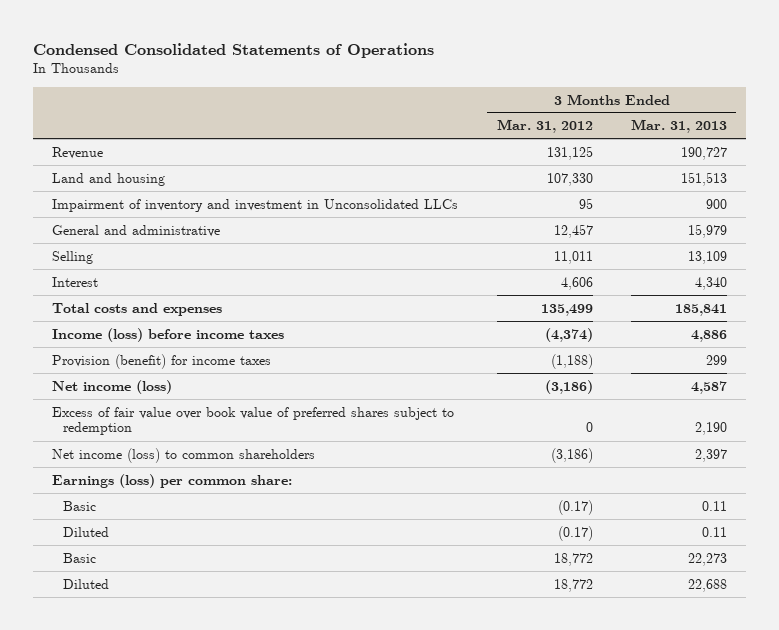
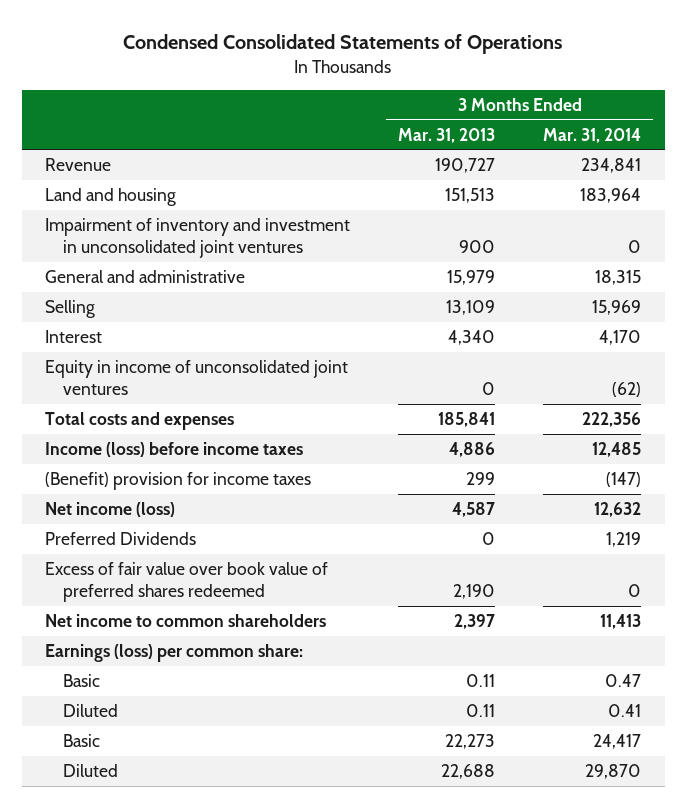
- | 3 Months Ended Mar. 31, 2012 | 3 Months Ended Mar. 31, 2013
+ | 3 Months Ended Mar. 31, 2013 | 3 Months Ended Mar. 31, 2014
- Impairment of inventory and investment in Unconsolidated LLCs | 95 | 900
+ Impairment of inventory and investment in unconsolidated joint ventures | 900 | 0
+ Equity in income of unconsolidated joint ventures | 0 | (62)
- Provision (benefit) for income taxes | (1,188) | 299
+ (Benefit) provision for income taxes | 299 | (147)
- Excess of fair value over book value of preferred shares subject to redemption | 0 | 2,190
- Net income (loss) to common shareholders | (3,186) | 2,397
+ Preferred Dividends | 0 | 1,219
+ Excess of fair value over book value of preferred shares redeemed | 2,190 | 0
+ Net income to common shareholders | 2,397 | 11,413

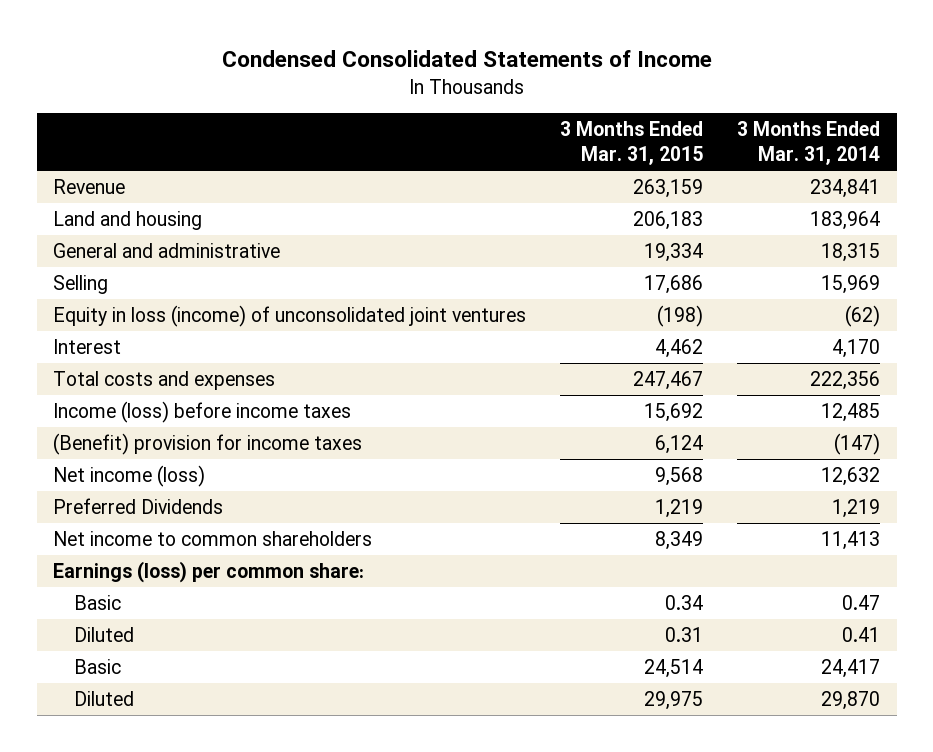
- Condensed Consolidated Statements of Operations
+ Condensed Consolidated Statements of Income
- | 3 Months Ended Mar. 31, 2013 | 3 Months Ended Mar. 31, 2014
+ | 3 Months Ended Mar. 31, 2015 | 3 Months Ended Mar. 31, 2014
- Impairment of inventory and investment in unconsolidated joint ventures | 900 | 0
+ Equity in loss (income) of unconsolidated joint ventures | (198) | (62)
- Equity in income of unconsolidated joint ventures | 0 | (62)
- Excess of fair value over book value of preferred shares redeemed | 2,190 | 0

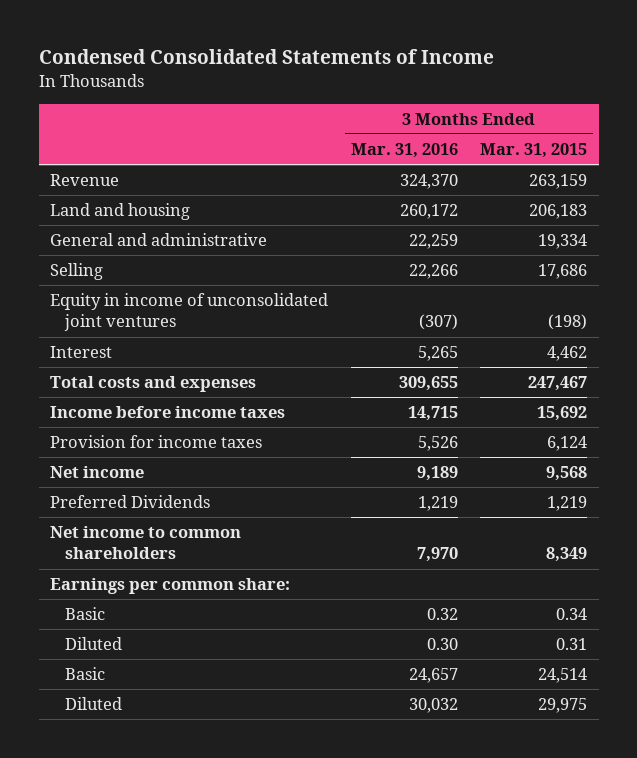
- | 3 Months Ended Mar. 31, 2015 | 3 Months Ended Mar. 31, 2014
+ | 3 Months Ended Mar. 31, 2016 | 3 Months Ended Mar. 31, 2015
- Equity in loss (income) of unconsolidated joint ventures | (198) | (62)
+ Equity in income of unconsolidated joint ventures | (307) | (198)
- Income (loss) before income taxes | 15,692 | 12,485
- (Benefit) provision for income taxes | 6,124 | (147)
- Net income (loss) | 9,568 | 12,632
+ Income before income taxes | 14,715 | 15,692
+ Provision for income taxes | 5,526 | 6,124
+ Net income | 9,189 | 9,568
- Earnings (loss) per common share:
+ Earnings per common share:

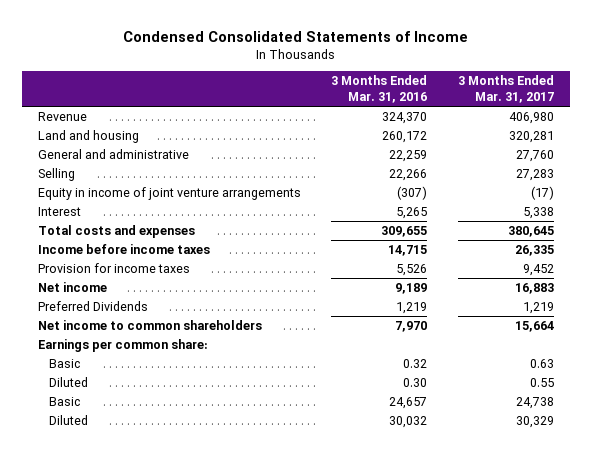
- | 3 Months Ended Mar. 31, 2016 | 3 Months Ended Mar. 31, 2015
+ | 3 Months Ended Mar. 31, 2016 | 3 Months Ended Mar. 31, 2017
- Equity in income of unconsolidated joint ventures | (307) | (198)
+ Equity in income of joint venture arrangements | (307) | (17)

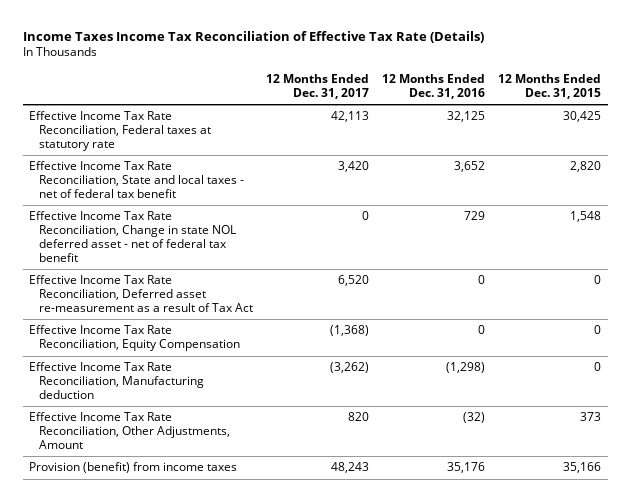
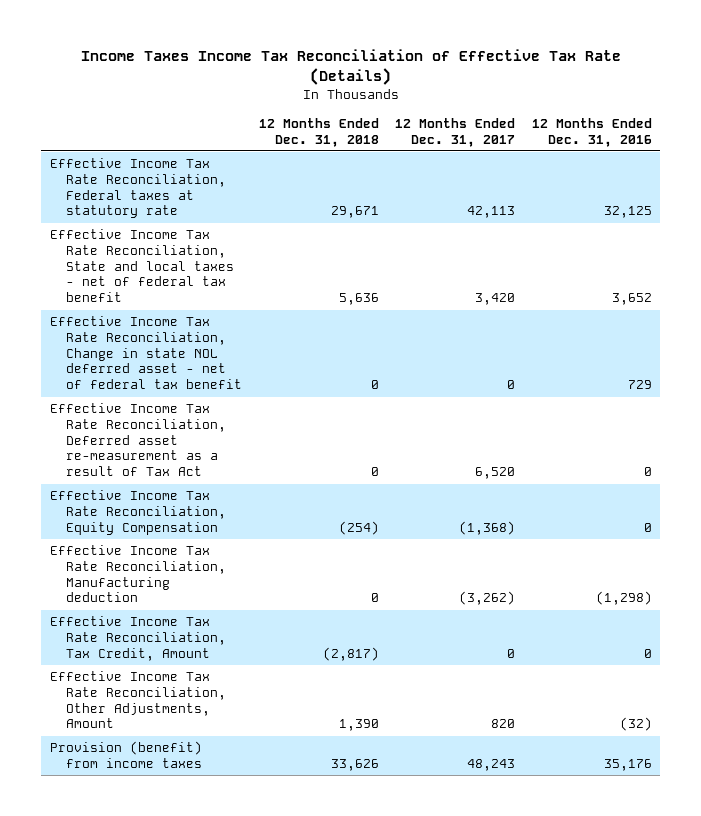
- | 12 Months Ended Dec. 31, 2017 | 12 Months Ended Dec. 31, 2016 | 12 Months Ended Dec. 31, 2015
+ | 12 Months Ended Dec. 31, 2018 | 12 Months Ended Dec. 31, 2017 | 12 Months Ended Dec. 31, 2016
+ Effective Income Tax Rate Reconciliation, Tax Credit, Amount | (2,817) | 0 | 0

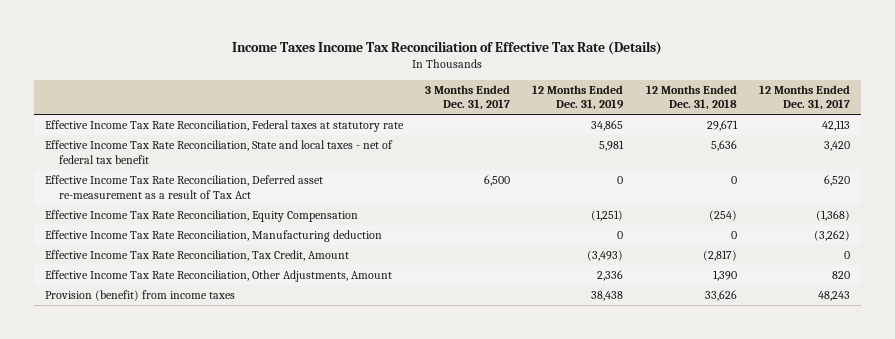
- | 12 Months Ended Dec. 31, 2018 | 12 Months Ended Dec. 31, 2017 | 12 Months Ended Dec. 31, 2016
+ | 3 Months Ended Dec. 31, 2017 | 12 Months Ended Dec. 31, 2019 | 12 Months Ended Dec. 31, 2018 | 12 Months Ended Dec. 31, 2017
- Effective Income Tax Rate Reconciliation, Change in state NOL deferred asset - net of federal tax benefit | 0 | 0 | 729

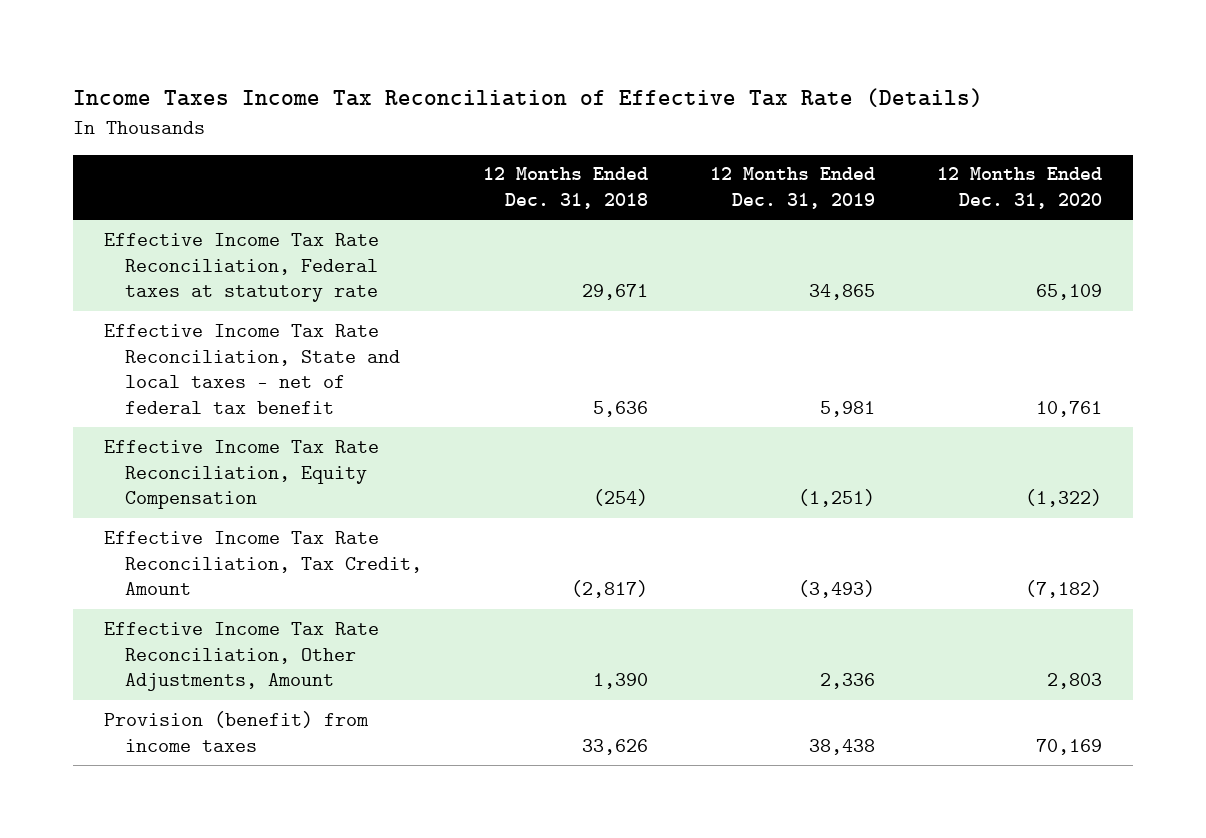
- | 3 Months Ended Dec. 31, 2017 | 12 Months Ended Dec. 31, 2019 | 12 Months Ended Dec. 31, 2018 | 12 Months Ended Dec. 31, 2017
+ | 12 Months Ended Dec. 31, 2018 | 12 Months Ended Dec. 31, 2019 | 12 Months Ended Dec. 31, 2020
- Effective Income Tax Rate Reconciliation, Deferred asset re-measurement as a result of Tax Act | 6,500 | 0 | 0 | 6,520
- Effective Income Tax Rate Reconciliation, Manufacturing deduction | | 0 | 0 | (3,262)

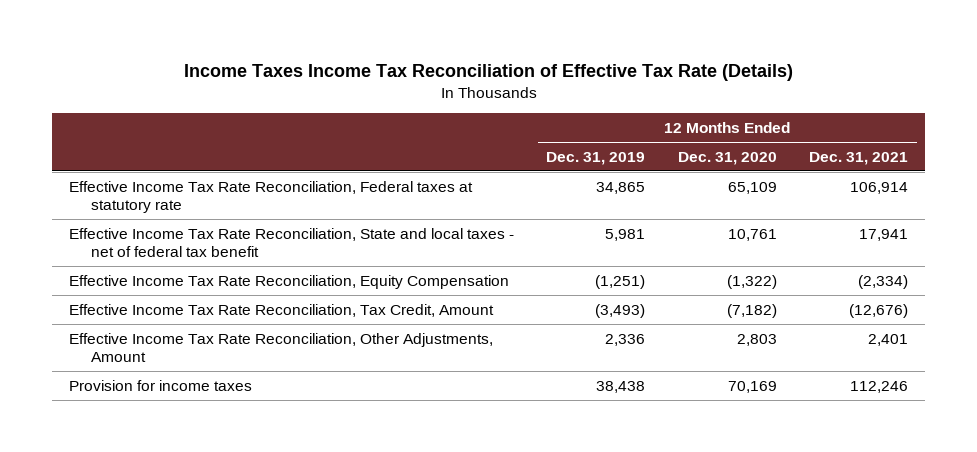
- | 12 Months Ended Dec. 31, 2018 | 12 Months Ended Dec. 31, 2019 | 12 Months Ended Dec. 31, 2020
+ | 12 Months Ended Dec. 31, 2019 | 12 Months Ended Dec. 31, 2020 | 12 Months Ended Dec. 31, 2021
- Provision (benefit) from income taxes | 33,626 | 38,438 | 70,169
+ Provision for income taxes | 38,438 | 70,169 | 112,246

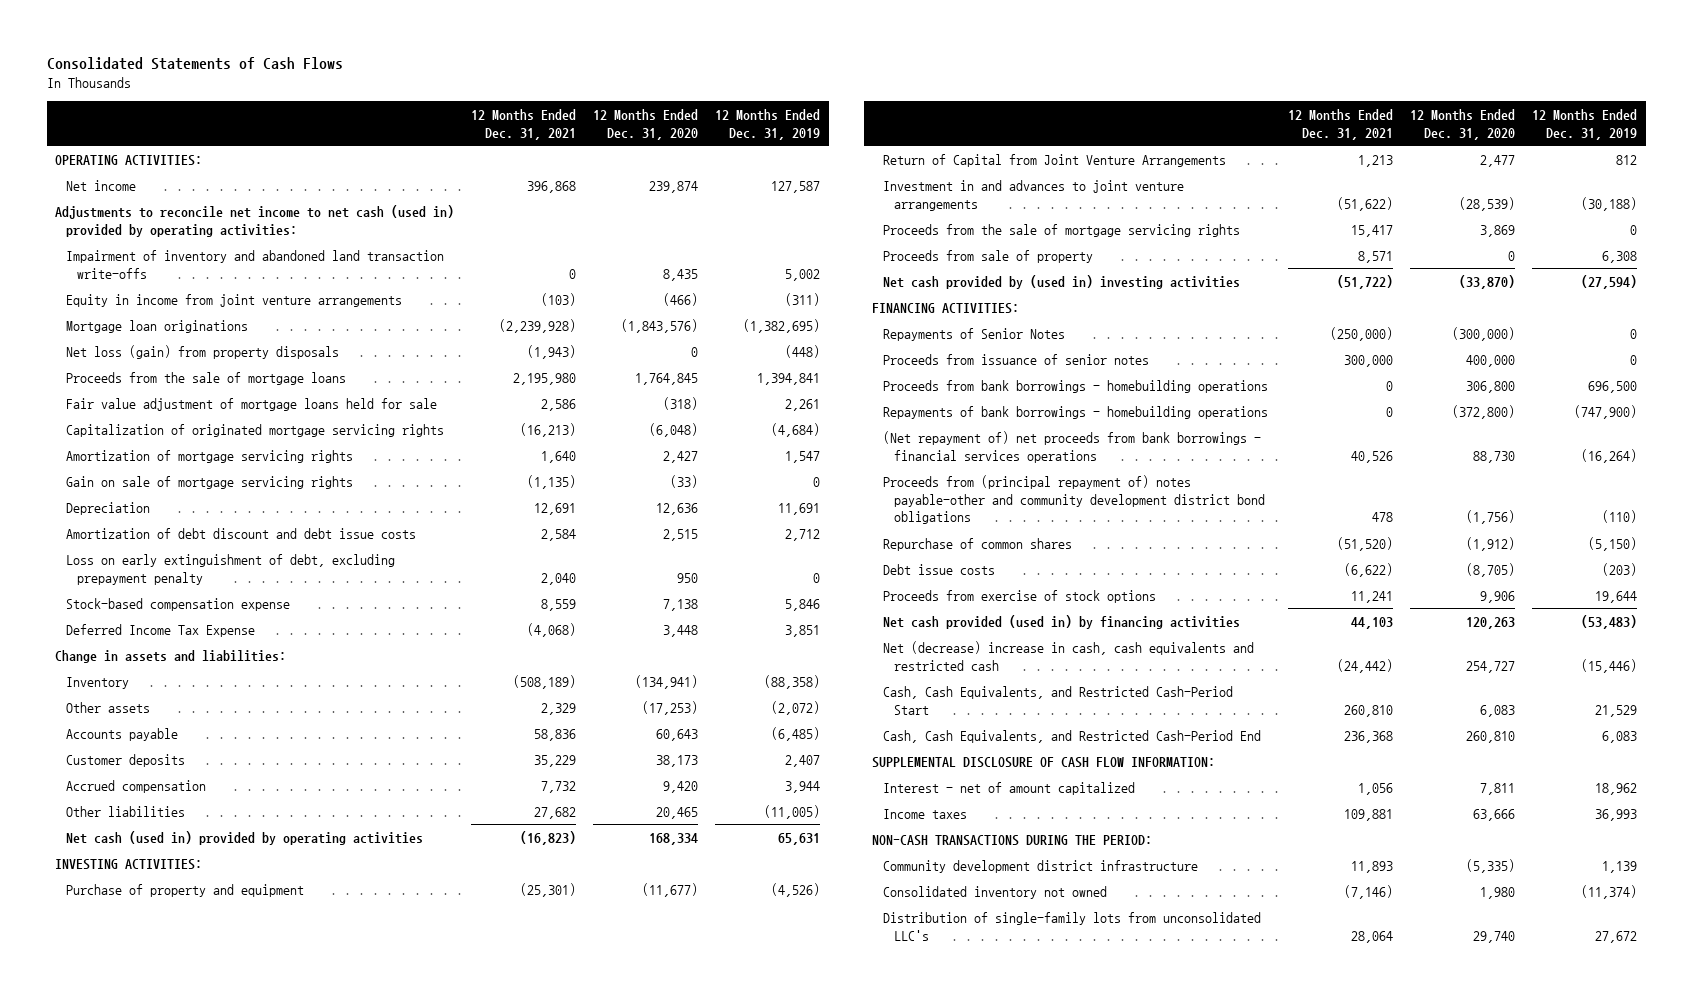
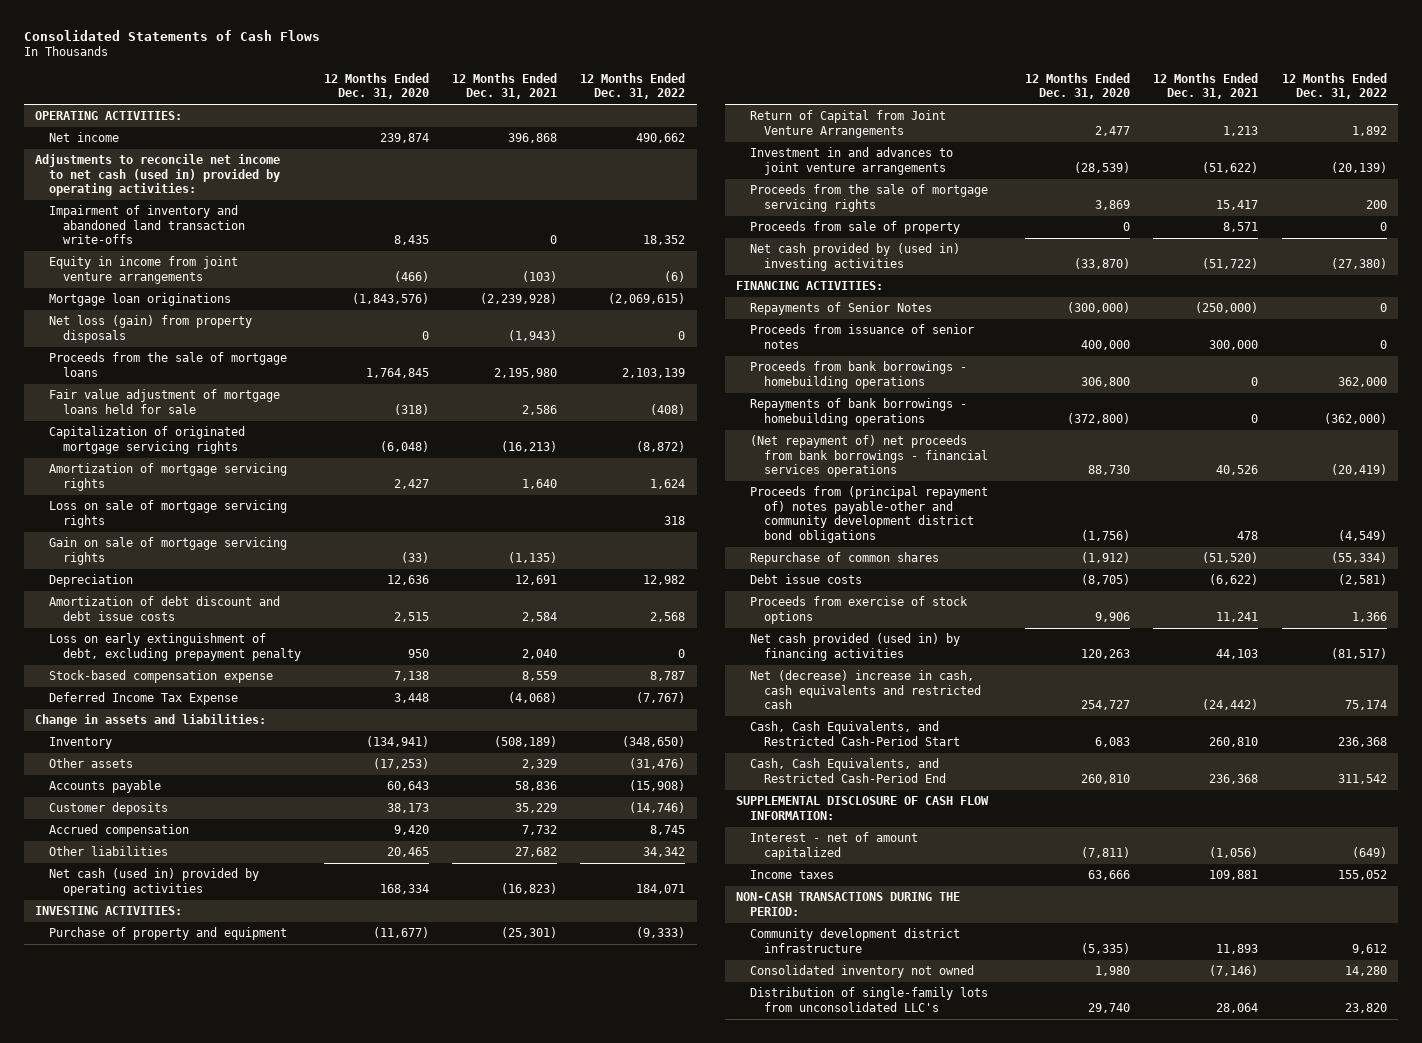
- | 12 Months Ended Dec. 31, 2021 | 12 Months Ended Dec. 31, 2020 | 12 Months Ended Dec. 31, 2019
+ | 12 Months Ended Dec. 31, 2020 | 12 Months Ended Dec. 31, 2021 | 12 Months Ended Dec. 31, 2022
+ Loss on sale of mortgage servicing rights | | | 318
- Interest - net of amount capitalized | 1,056 | 7,811 | 18,962
+ Interest - net of amount capitalized | (7,811) | (1,056) | (649)

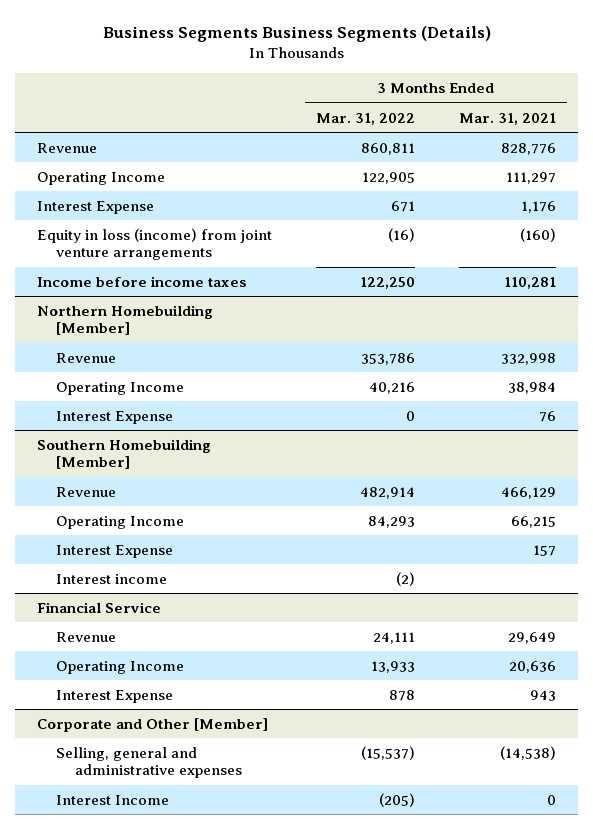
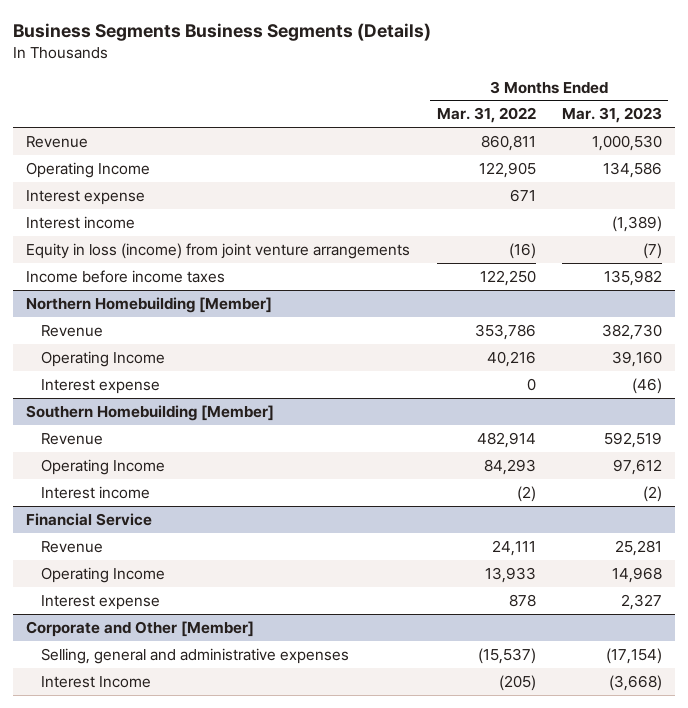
- | 3 Months Ended Mar. 31, 2022 | 3 Months Ended Mar. 31, 2021
+ | 3 Months Ended Mar. 31, 2022 | 3 Months Ended Mar. 31, 2023
- Interest Expense | 671 | 1,176
+ Interest expense | 671 |
+ Interest income | | (1,389)
@ Northern Homebuilding [Member]
- Interest Expense | 0 | 76
+ Interest expense | 0 | (46)
@ Southern Homebuilding [Member]
- Interest Expense | | 157
@ Financial Service
- Interest Expense | 878 | 943
+ Interest expense | 878 | 2,327

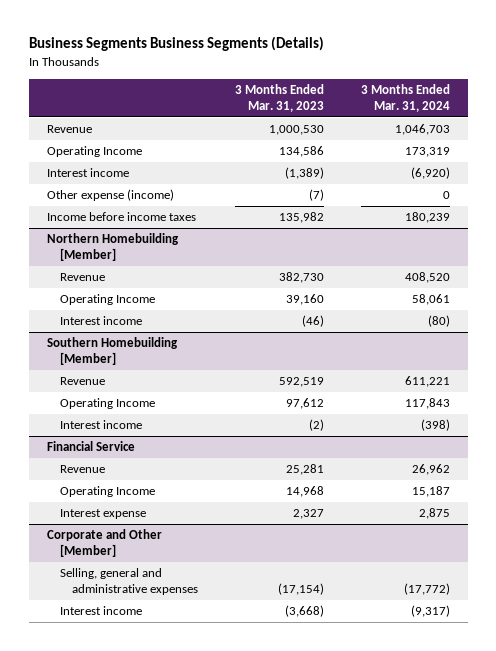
- | 3 Months Ended Mar. 31, 2022 | 3 Months Ended Mar. 31, 2023
+ | 3 Months Ended Mar. 31, 2023 | 3 Months Ended Mar. 31, 2024
- Interest expense | 671 |
- Equity in loss (income) from joint venture arrangements | (16) | (7)
+ Other expense (income) | (7) | 0
@ Northern Homebuilding [Member]
- Interest expense | 0 | (46)
+ Interest income | (46) | (80)
@ Corporate and Other [Member]
- Interest Income | (205) | (3,668)
+ Interest income | (3,668) | (9,317)

